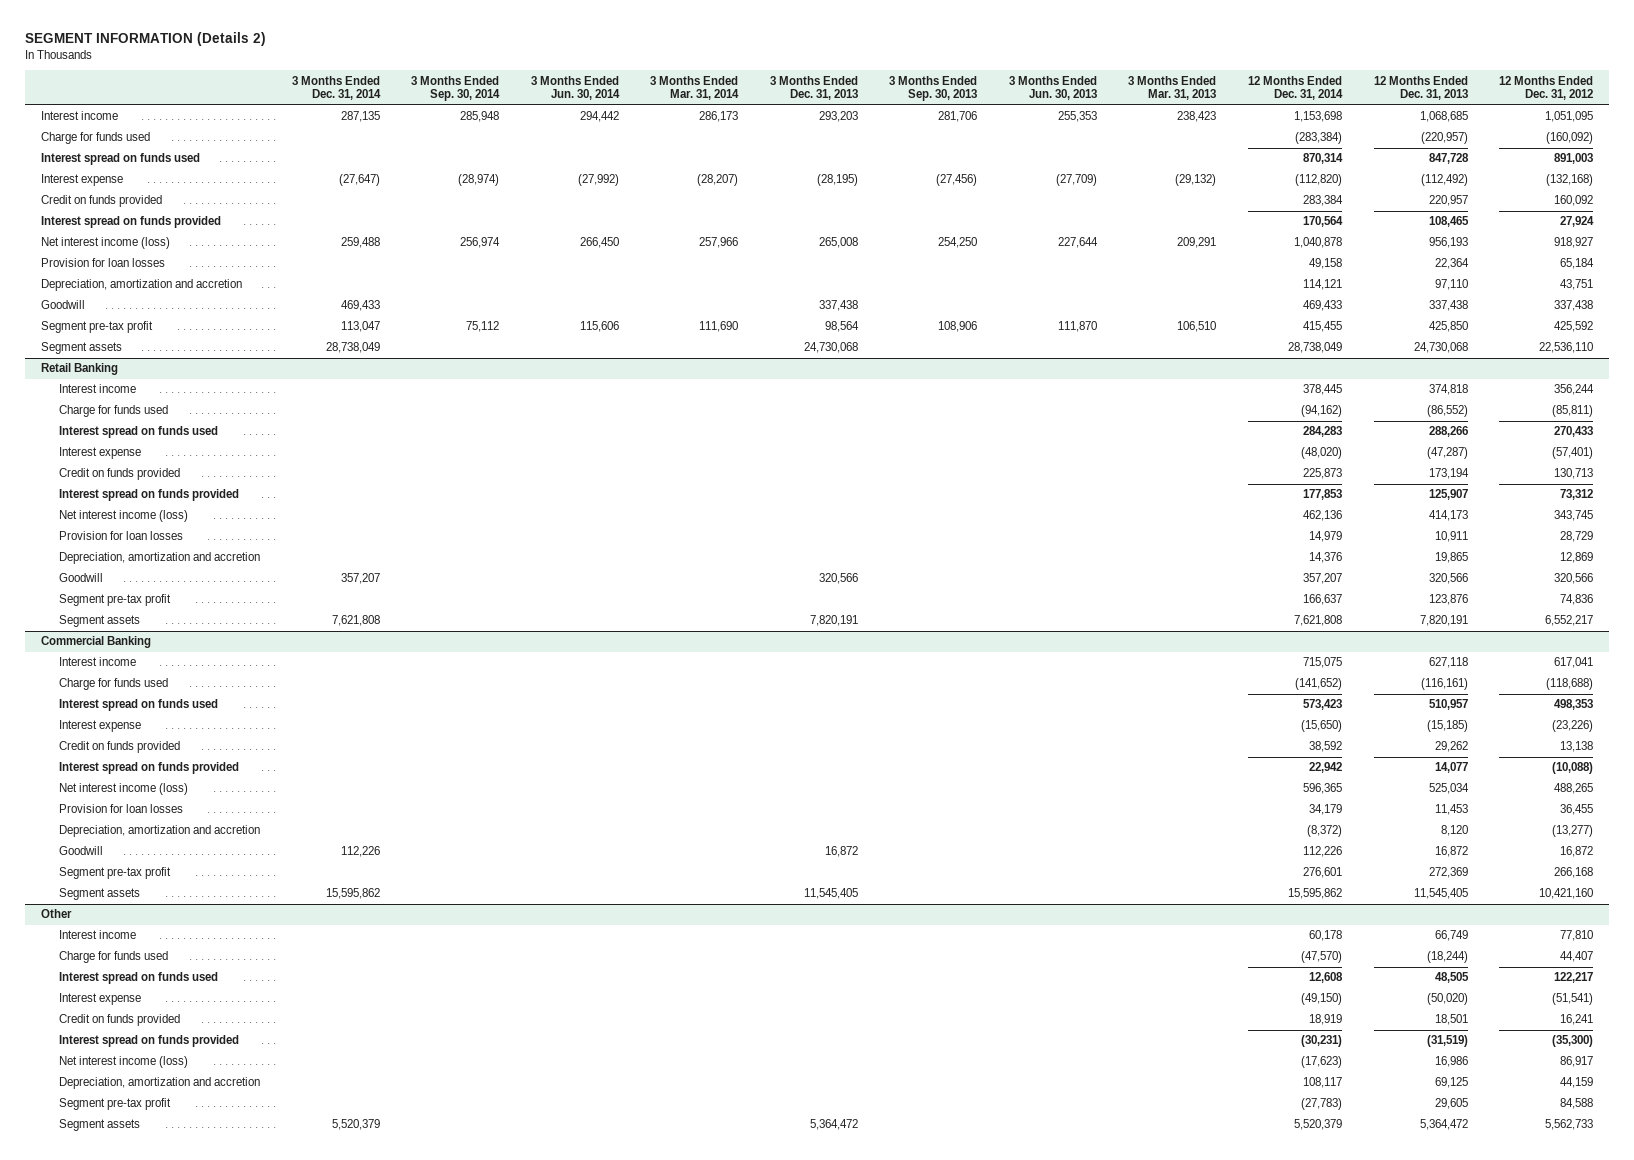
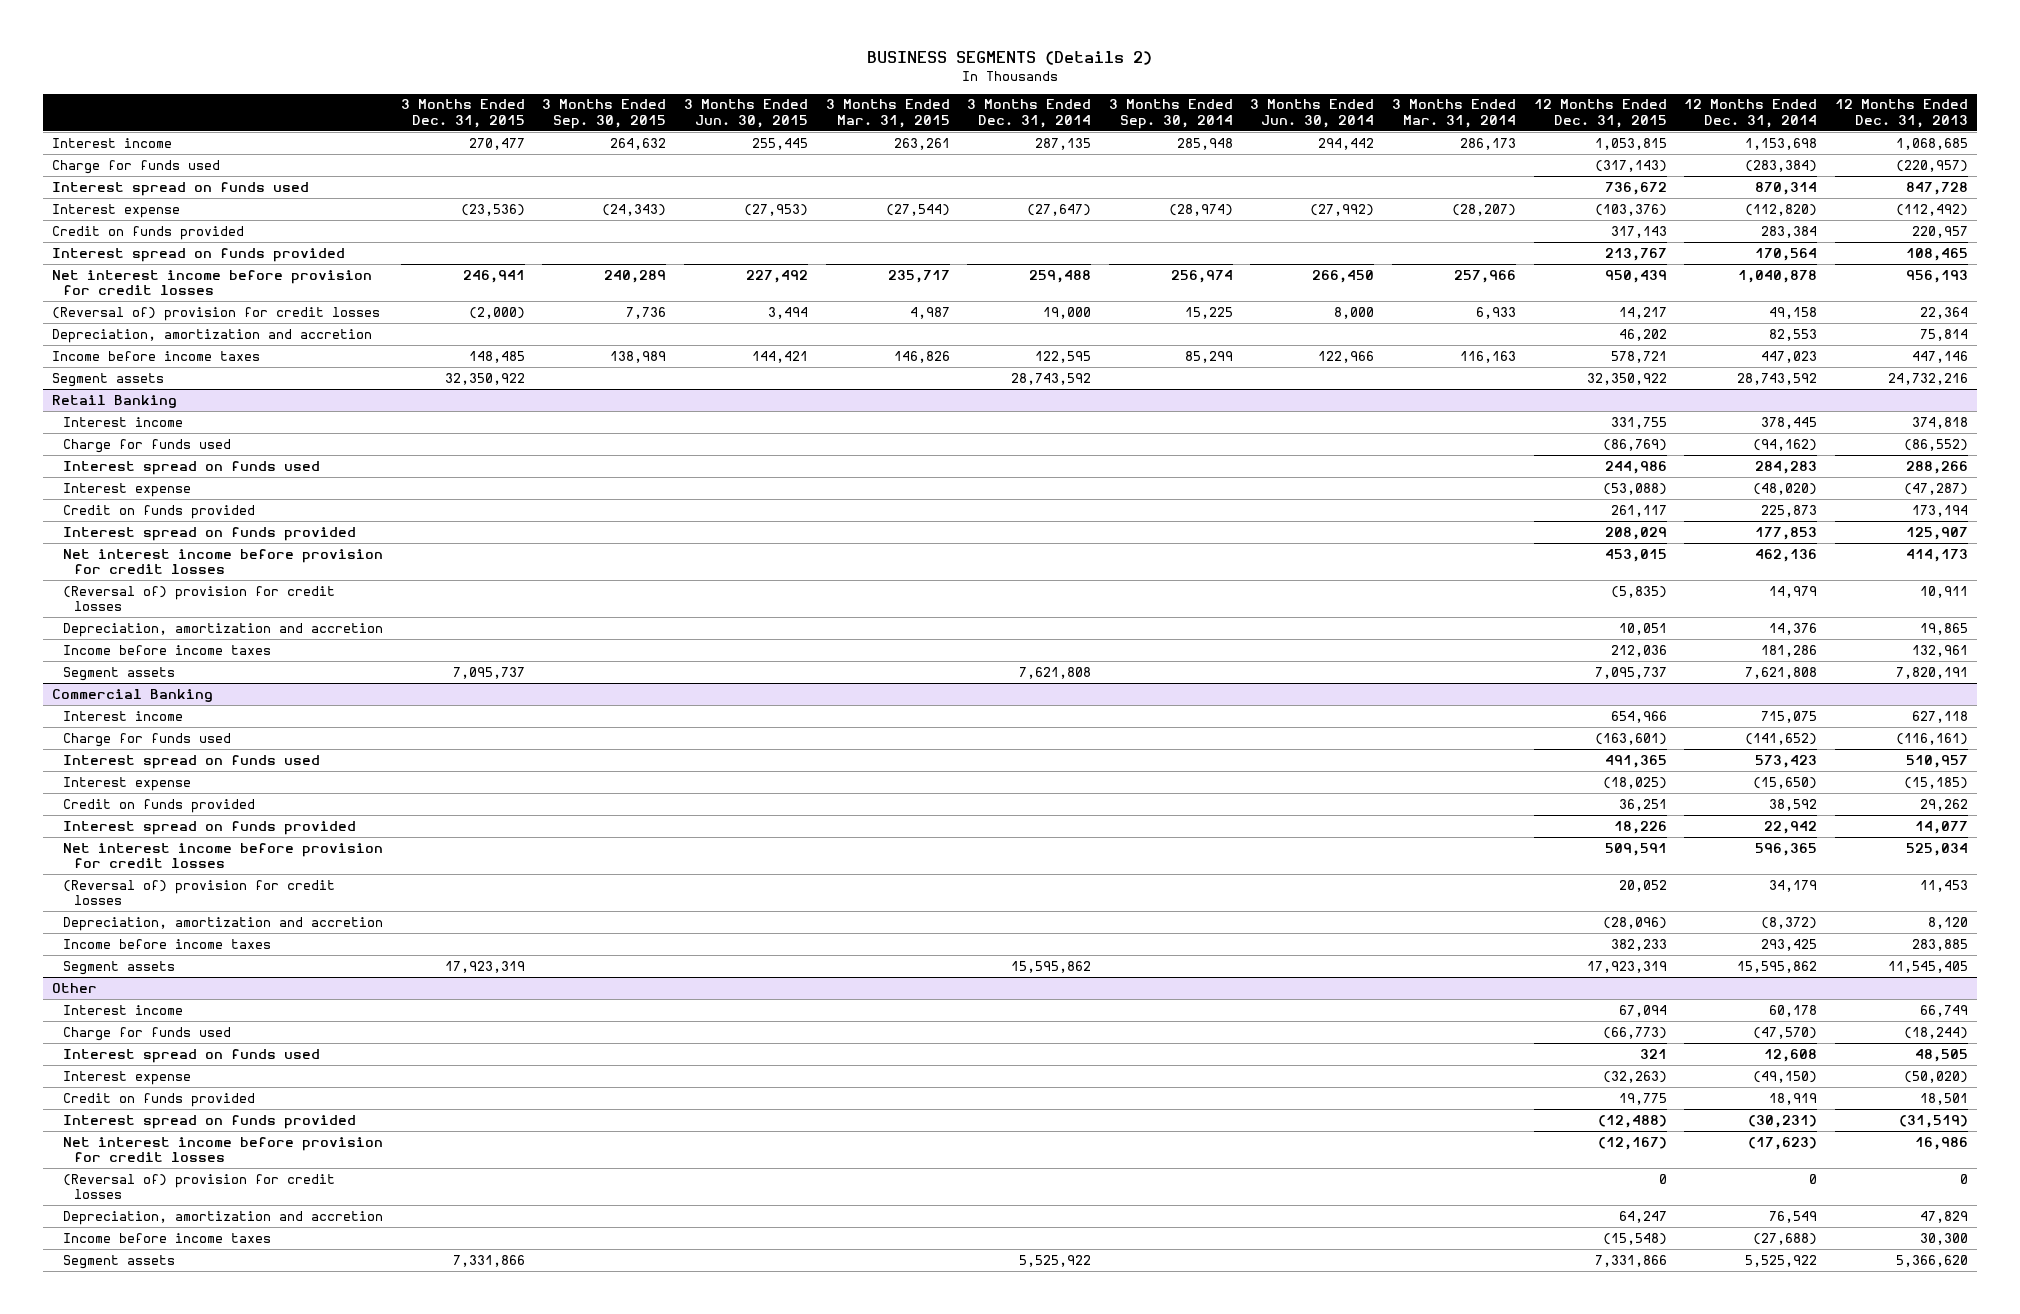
- SEGMENT INFORMATION (Details 2)
+ BUSINESS SEGMENTS (Details 2)
- | 3 Months Ended Dec. 31, 2014 | 3 Months Ended Sep. 30, 2014 | 3 Months Ended Jun. 30, 2014 | 3 Months Ended Mar. 31, 2014 | 3 Months Ended Dec. 31, 2013 | 3 Months Ended Sep. 30, 2013 | 3 Months Ended Jun. 30, 2013 | 3 Months Ended Mar. 31, 2013 | 12 Months Ended Dec. 31, 2014 | 12 Months Ended Dec. 31, 2013 | 12 Months Ended Dec. 31, 2012
+ | 3 Months Ended Dec. 31, 2015 | 3 Months Ended Sep. 30, 2015 | 3 Months Ended Jun. 30, 2015 | 3 Months Ended Mar. 31, 2015 | 3 Months Ended Dec. 31, 2014 | 3 Months Ended Sep. 30, 2014 | 3 Months Ended Jun. 30, 2014 | 3 Months Ended Mar. 31, 2014 | 12 Months Ended Dec. 31, 2015 | 12 Months Ended Dec. 31, 2014 | 12 Months Ended Dec. 31, 2013
- Net interest income (loss) | 259,488 | 256,974 | 266,450 | 257,966 | 265,008 | 254,250 | 227,644 | 209,291 | 1,040,878 | 956,193 | 918,927
- Provision for loan losses | | | | | | | | | 49,158 | 22,364 | 65,184
- Depreciation, amortization and accretion | | | | | | | | | 114,121 | 97,110 | 43,751
- Goodwill | 469,433 | | | | 337,438 | | | | 469,433 | 337,438 | 337,438
- Segment pre-tax profit | 113,047 | 75,112 | 115,606 | 111,690 | 98,564 | 108,906 | 111,870 | 106,510 | 415,455 | 425,850 | 425,592
- Segment assets | 28,738,049 | | | | 24,730,068 | | | | 28,738,049 | 24,730,068 | 22,536,110
+ Net interest income before provision for credit losses | 246,941 | 240,289 | 227,492 | 235,717 | 259,488 | 256,974 | 266,450 | 257,966 | 950,439 | 1,040,878 | 956,193
+ (Reversal of) provision for credit losses | (2,000) | 7,736 | 3,494 | 4,987 | 19,000 | 15,225 | 8,000 | 6,933 | 14,217 | 49,158 | 22,364
+ Depreciation, amortization and accretion | | | | | | | | | 46,202 | 82,553 | 75,814
+ Income before income taxes | 148,485 | 138,989 | 144,421 | 146,826 | 122,595 | 85,299 | 122,966 | 116,163 | 578,721 | 447,023 | 447,146
+ Segment assets | 32,350,922 | | | | 28,743,592 | | | | 32,350,922 | 28,743,592 | 24,732,216
@ Retail Banking
- Net interest income (loss) | | | | | | | | | 462,136 | 414,173 | 343,745
- Provision for loan losses | | | | | | | | | 14,979 | 10,911 | 28,729
+ Net interest income before provision for credit losses | | | | | | | | | 453,015 | 462,136 | 414,173
+ (Reversal of) provision for credit losses | | | | | | | | | (5,835) | 14,979 | 10,911
- Goodwill | 357,207 | | | | 320,566 | | | | 357,207 | 320,566 | 320,566
- Segment pre-tax profit | | | | | | | | | 166,637 | 123,876 | 74,836
+ Income before income taxes | | | | | | | | | 212,036 | 181,286 | 132,961
@ Commercial Banking
- Net interest income (loss) | | | | | | | | | 596,365 | 525,034 | 488,265
- Provision for loan losses | | | | | | | | | 34,179 | 11,453 | 36,455
+ Net interest income before provision for credit losses | | | | | | | | | 509,591 | 596,365 | 525,034
+ (Reversal of) provision for credit losses | | | | | | | | | 20,052 | 34,179 | 11,453
- Goodwill | 112,226 | | | | 16,872 | | | | 112,226 | 16,872 | 16,872
- Segment pre-tax profit | | | | | | | | | 276,601 | 272,369 | 266,168
+ Income before income taxes | | | | | | | | | 382,233 | 293,425 | 283,885
@ Other
- Net interest income (loss) | | | | | | | | | (17,623) | 16,986 | 86,917
- Depreciation, amortization and accretion | | | | | | | | | 108,117 | 69,125 | 44,159
- Segment pre-tax profit | | | | | | | | | (27,783) | 29,605 | 84,588
- Segment assets | 5,520,379 | | | | 5,364,472 | | | | 5,520,379 | 5,364,472 | 5,562,733
+ Net interest income before provision for credit losses | | | | | | | | | (12,167) | (17,623) | 16,986
+ (Reversal of) provision for credit losses | | | | | | | | | 0 | 0 | 0
+ Depreciation, amortization and accretion | | | | | | | | | 64,247 | 76,549 | 47,829
+ Income before income taxes | | | | | | | | | (15,548) | (27,688) | 30,300
+ Segment assets | 7,331,866 | | | | 5,525,922 | | | | 7,331,866 | 5,525,922 | 5,366,620

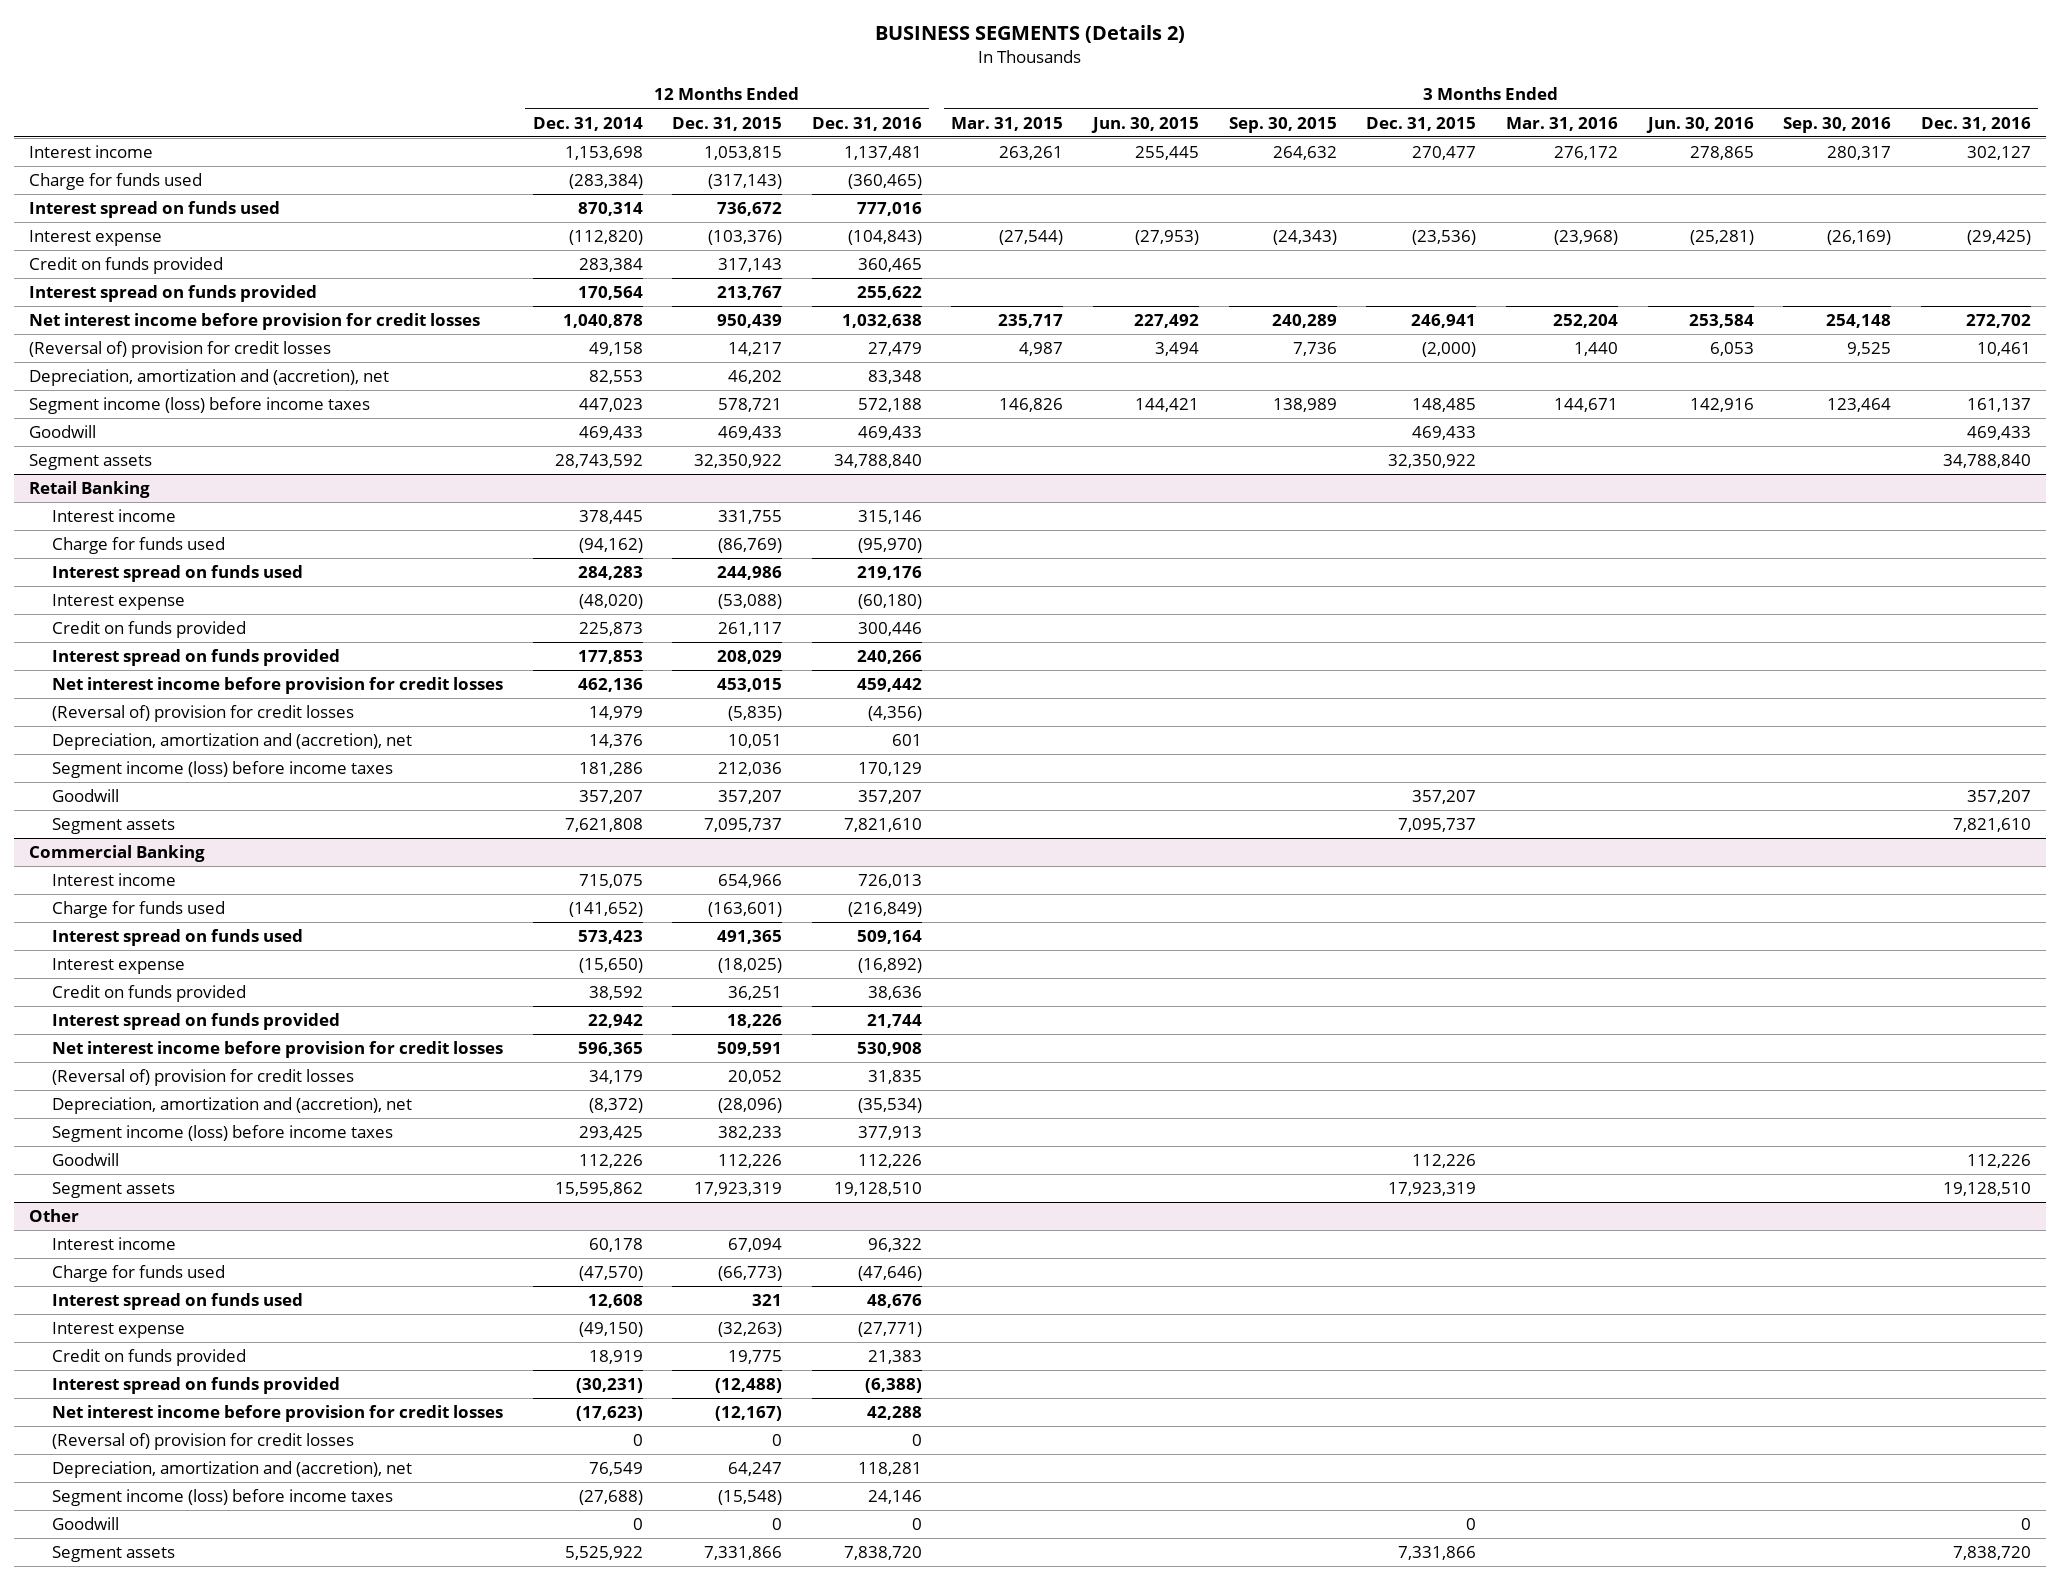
- | 3 Months Ended Dec. 31, 2015 | 3 Months Ended Sep. 30, 2015 | 3 Months Ended Jun. 30, 2015 | 3 Months Ended Mar. 31, 2015 | 3 Months Ended Dec. 31, 2014 | 3 Months Ended Sep. 30, 2014 | 3 Months Ended Jun. 30, 2014 | 3 Months Ended Mar. 31, 2014 | 12 Months Ended Dec. 31, 2015 | 12 Months Ended Dec. 31, 2014 | 12 Months Ended Dec. 31, 2013
+ | 12 Months Ended Dec. 31, 2014 | 12 Months Ended Dec. 31, 2015 | 12 Months Ended Dec. 31, 2016 | 3 Months Ended Mar. 31, 2015 | 3 Months Ended Jun. 30, 2015 | 3 Months Ended Sep. 30, 2015 | 3 Months Ended Dec. 31, 2015 | 3 Months Ended Mar. 31, 2016 | 3 Months Ended Jun. 30, 2016 | 3 Months Ended Sep. 30, 2016 | 3 Months Ended Dec. 31, 2016
- Depreciation, amortization and accretion | | | | | | | | | 46,202 | 82,553 | 75,814
- Income before income taxes | 148,485 | 138,989 | 144,421 | 146,826 | 122,595 | 85,299 | 122,966 | 116,163 | 578,721 | 447,023 | 447,146
+ Depreciation, amortization and (accretion), net | 82,553 | 46,202 | 83,348 | | | | | | | |
+ Segment income (loss) before income taxes | 447,023 | 578,721 | 572,188 | 146,826 | 144,421 | 138,989 | 148,485 | 144,671 | 142,916 | 123,464 | 161,137
+ Goodwill | 469,433 | 469,433 | 469,433 | | | | 469,433 | | | | 469,433
@ Retail Banking
- Depreciation, amortization and accretion | | | | | | | | | 10,051 | 14,376 | 19,865
- Income before income taxes | | | | | | | | | 212,036 | 181,286 | 132,961
+ Depreciation, amortization and (accretion), net | 14,376 | 10,051 | 601 | | | | | | | |
+ Segment income (loss) before income taxes | 181,286 | 212,036 | 170,129 | | | | | | | |
+ Goodwill | 357,207 | 357,207 | 357,207 | | | | 357,207 | | | | 357,207
@ Commercial Banking
- Depreciation, amortization and accretion | | | | | | | | | (28,096) | (8,372) | 8,120
- Income before income taxes | | | | | | | | | 382,233 | 293,425 | 283,885
+ Depreciation, amortization and (accretion), net | (8,372) | (28,096) | (35,534) | | | | | | | |
+ Segment income (loss) before income taxes | 293,425 | 382,233 | 377,913 | | | | | | | |
+ Goodwill | 112,226 | 112,226 | 112,226 | | | | 112,226 | | | | 112,226
@ Other
- Depreciation, amortization and accretion | | | | | | | | | 64,247 | 76,549 | 47,829
- Income before income taxes | | | | | | | | | (15,548) | (27,688) | 30,300
+ Depreciation, amortization and (accretion), net | 76,549 | 64,247 | 118,281 | | | | | | | |
+ Segment income (loss) before income taxes | (27,688) | (15,548) | 24,146 | | | | | | | |
+ Goodwill | 0 | 0 | 0 | | | | 0 | | | | 0

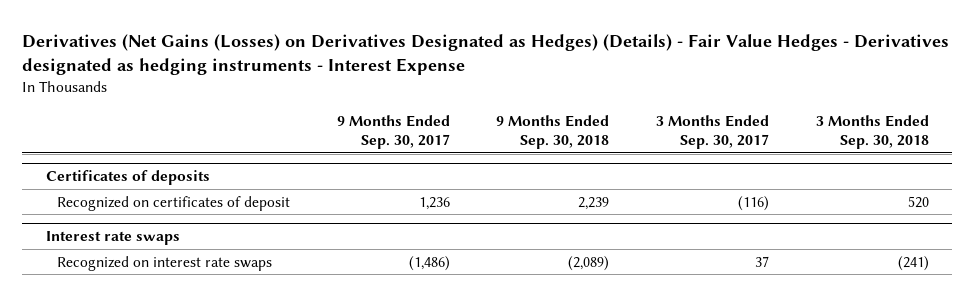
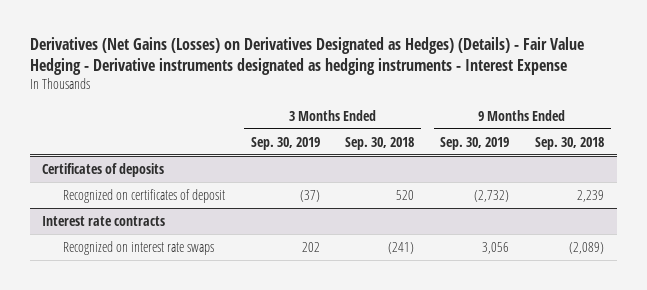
- Derivatives (Net Gains (Losses) on Derivatives Designated as Hedges) (Details) - Fair Value Hedges - Derivatives designated as hedging instruments - Interest Expense
+ Derivatives (Net Gains (Losses) on Derivatives Designated as Hedges) (Details) - Fair Value Hedging - Derivative instruments designated as hedging instruments - Interest Expense
- | 9 Months Ended Sep. 30, 2017 | 9 Months Ended Sep. 30, 2018 | 3 Months Ended Sep. 30, 2017 | 3 Months Ended Sep. 30, 2018
+ | 3 Months Ended Sep. 30, 2019 | 3 Months Ended Sep. 30, 2018 | 9 Months Ended Sep. 30, 2019 | 9 Months Ended Sep. 30, 2018
- Interest rate swaps
+ Interest rate contracts

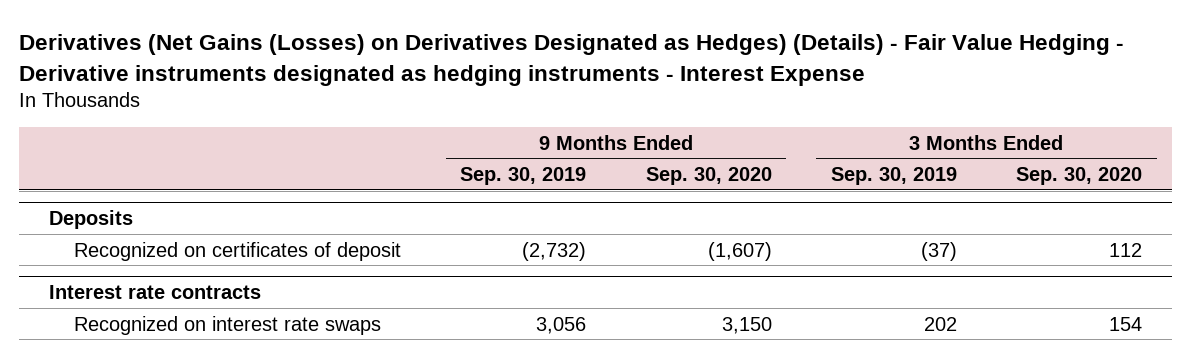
- | 3 Months Ended Sep. 30, 2019 | 3 Months Ended Sep. 30, 2018 | 9 Months Ended Sep. 30, 2019 | 9 Months Ended Sep. 30, 2018
+ | 9 Months Ended Sep. 30, 2019 | 9 Months Ended Sep. 30, 2020 | 3 Months Ended Sep. 30, 2019 | 3 Months Ended Sep. 30, 2020
- Certificates of deposits
+ Deposits

